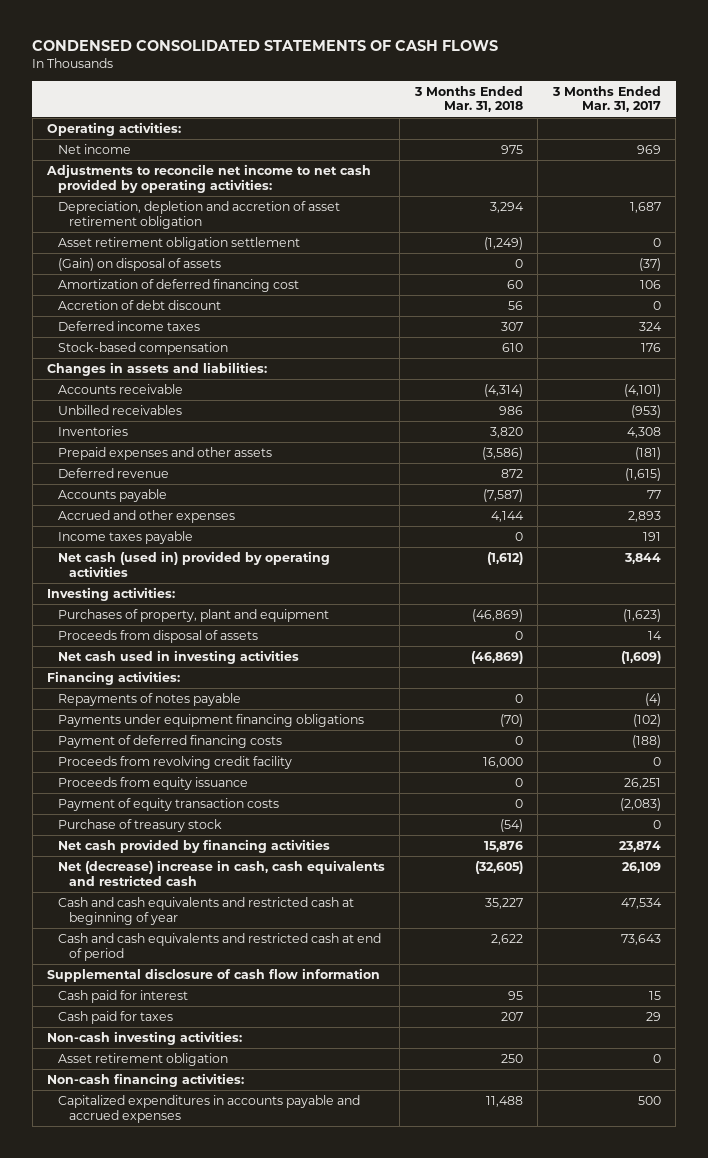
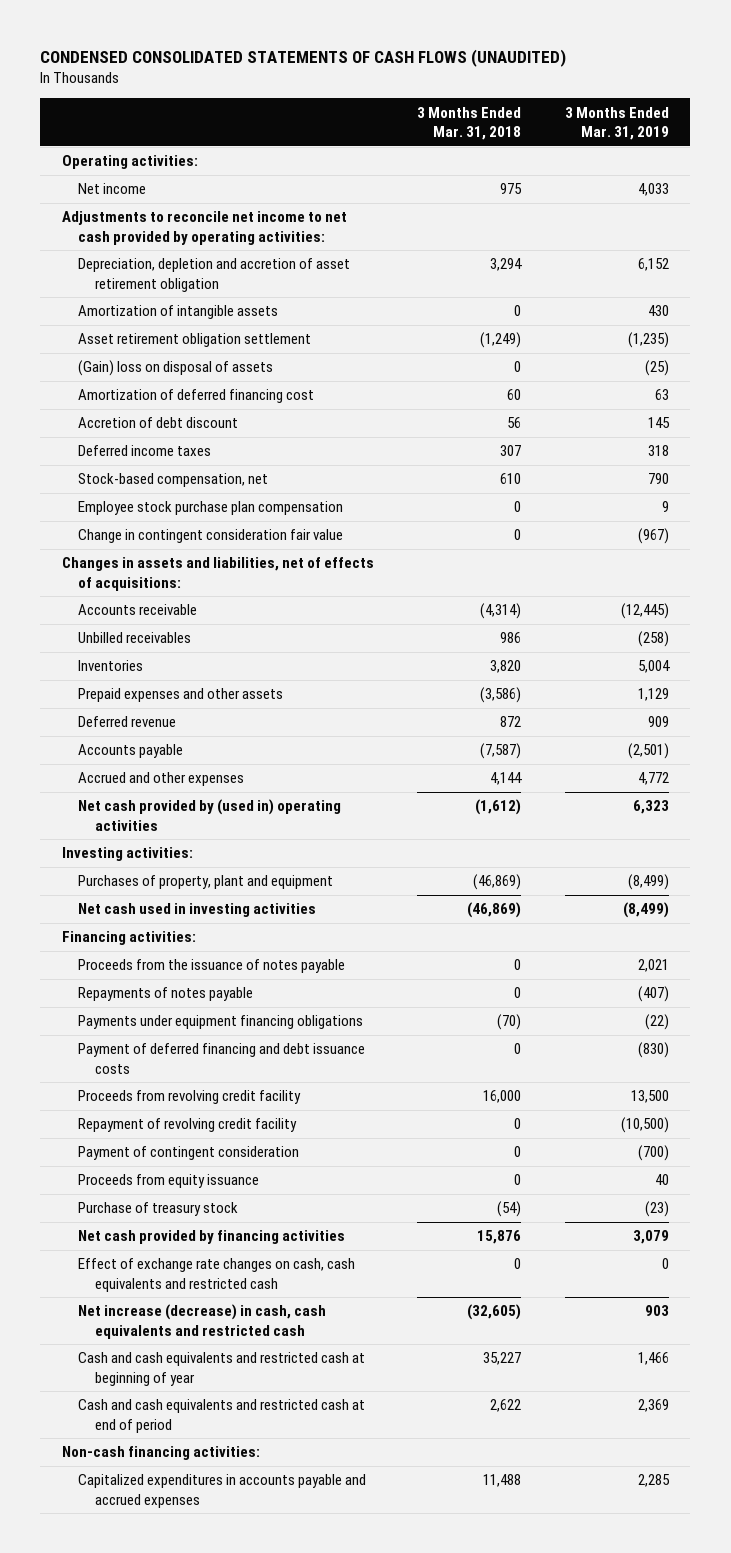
- CONDENSED CONSOLIDATED STATEMENTS OF CASH FLOWS
+ CONDENSED CONSOLIDATED STATEMENTS OF CASH FLOWS (UNAUDITED)
- | 3 Months Ended Mar. 31, 2018 | 3 Months Ended Mar. 31, 2017
+ | 3 Months Ended Mar. 31, 2018 | 3 Months Ended Mar. 31, 2019
+ Amortization of intangible assets | 0 | 430
- (Gain) on disposal of assets | 0 | (37)
+ (Gain) loss on disposal of assets | 0 | (25)
- Stock-based compensation | 610 | 176
- Changes in assets and liabilities:
+ Stock-based compensation, net | 610 | 790
+ Employee stock purchase plan compensation | 0 | 9
+ Change in contingent consideration fair value | 0 | (967)
+ Changes in assets and liabilities, net of effects of acquisitions:
- Income taxes payable | 0 | 191
- Net cash (used in) provided by operating activities | (1,612) | 3,844
+ Net cash provided by (used in) operating activities | (1,612) | 6,323
- Proceeds from disposal of assets | 0 | 14
+ Proceeds from the issuance of notes payable | 0 | 2,021
- Payment of deferred financing costs | 0 | (188)
+ Payment of deferred financing and debt issuance costs | 0 | (830)
+ Repayment of revolving credit facility | 0 | (10,500)
+ Payment of contingent consideration | 0 | (700)
- Payment of equity transaction costs | 0 | (2,083)
- Net (decrease) increase in cash, cash equivalents and restricted cash | (32,605) | 26,109
+ Effect of exchange rate changes on cash, cash equivalents and restricted cash | 0 | 0
+ Net increase (decrease) in cash, cash equivalents and restricted cash | (32,605) | 903
- Supplemental disclosure of cash flow information
- Cash paid for interest | 95 | 15
- Cash paid for taxes | 207 | 29
- Non-cash investing activities:
- Asset retirement obligation | 250 | 0

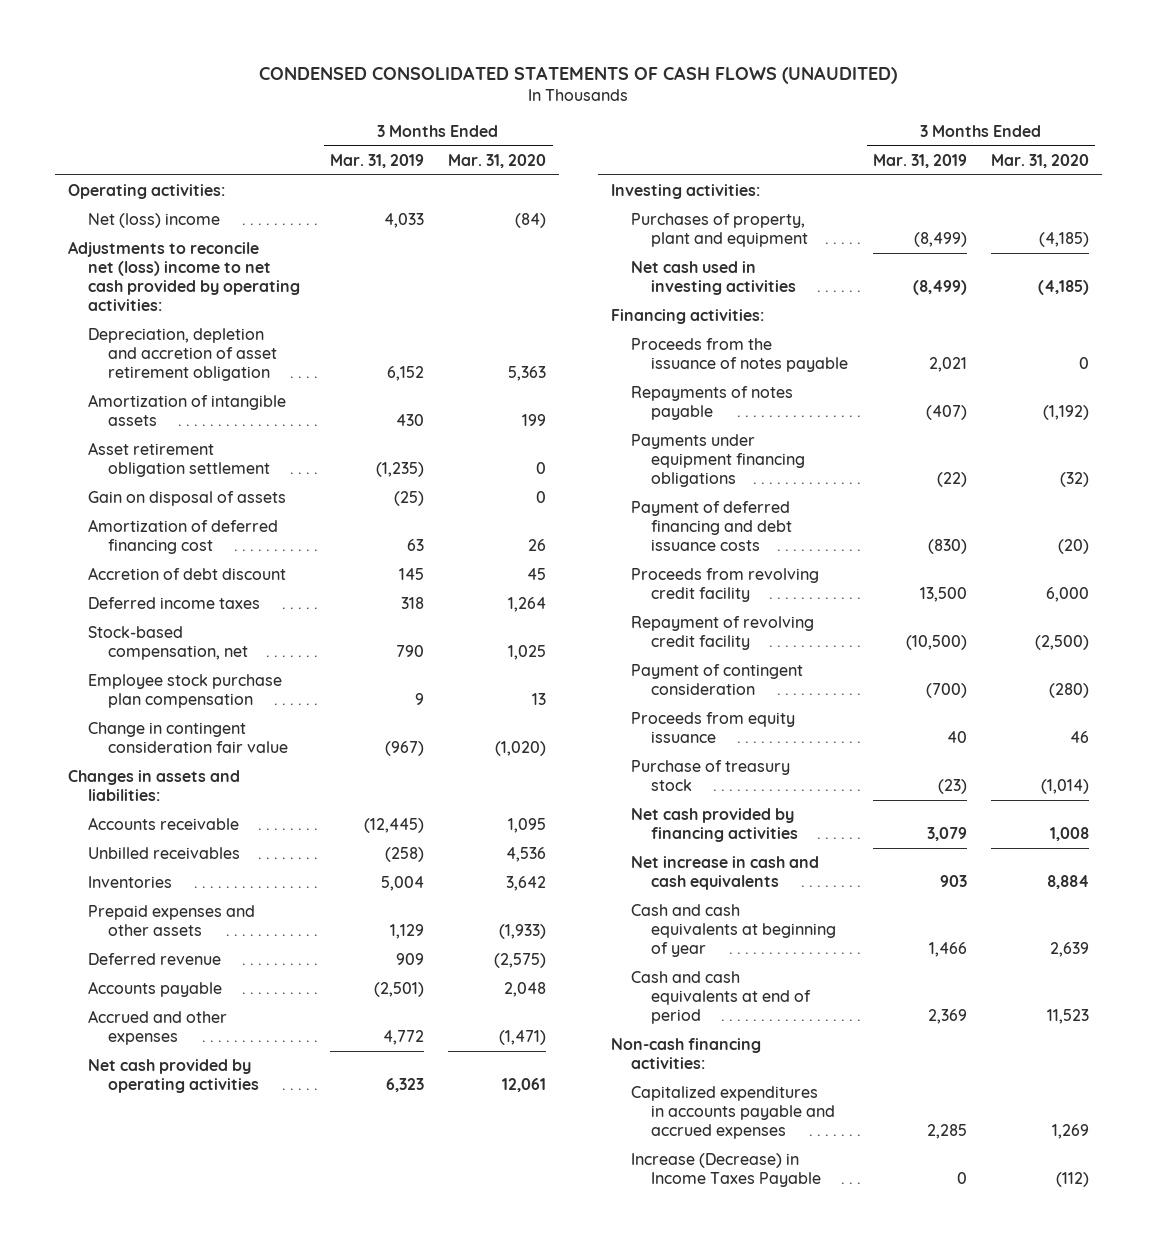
- | 3 Months Ended Mar. 31, 2018 | 3 Months Ended Mar. 31, 2019
+ | 3 Months Ended Mar. 31, 2019 | 3 Months Ended Mar. 31, 2020
- Net income | 975 | 4,033
- Adjustments to reconcile net income to net cash provided by operating activities:
+ Net (loss) income | 4,033 | (84)
+ Adjustments to reconcile net (loss) income to net cash provided by operating activities:
- (Gain) loss on disposal of assets | 0 | (25)
+ Gain on disposal of assets | (25) | 0
- Changes in assets and liabilities, net of effects of acquisitions:
+ Changes in assets and liabilities:
- Net cash provided by (used in) operating activities | (1,612) | 6,323
+ Net cash provided by operating activities | 6,323 | 12,061
- Effect of exchange rate changes on cash, cash equivalents and restricted cash | 0 | 0
- Net increase (decrease) in cash, cash equivalents and restricted cash | (32,605) | 903
- Cash and cash equivalents and restricted cash at beginning of year | 35,227 | 1,466
- Cash and cash equivalents and restricted cash at end of period | 2,622 | 2,369
+ Net increase in cash and cash equivalents | 903 | 8,884
+ Cash and cash equivalents at beginning of year | 1,466 | 2,639
+ Cash and cash equivalents at end of period | 2,369 | 11,523
+ Increase (Decrease) in Income Taxes Payable | 0 | (112)

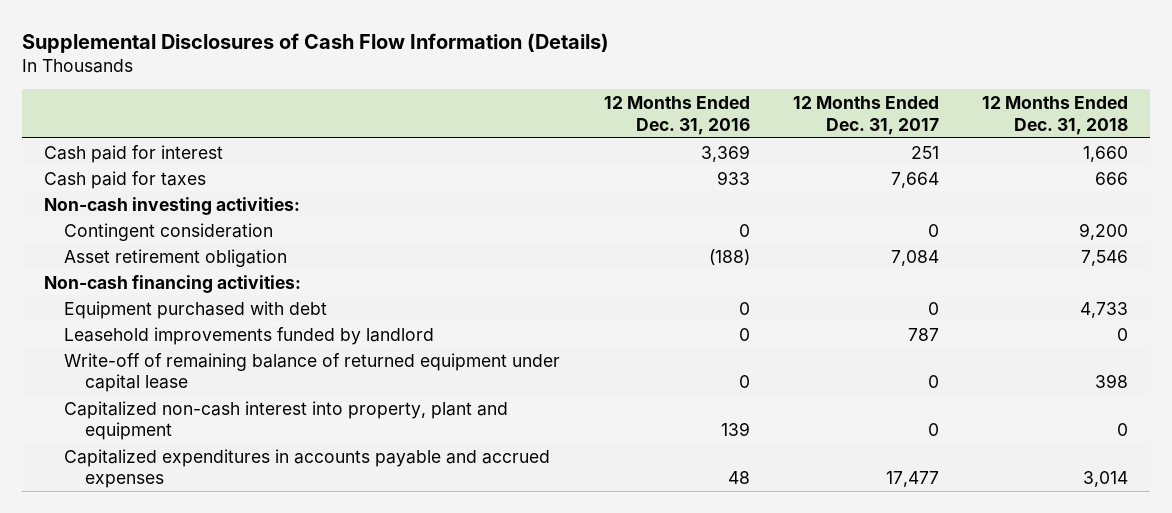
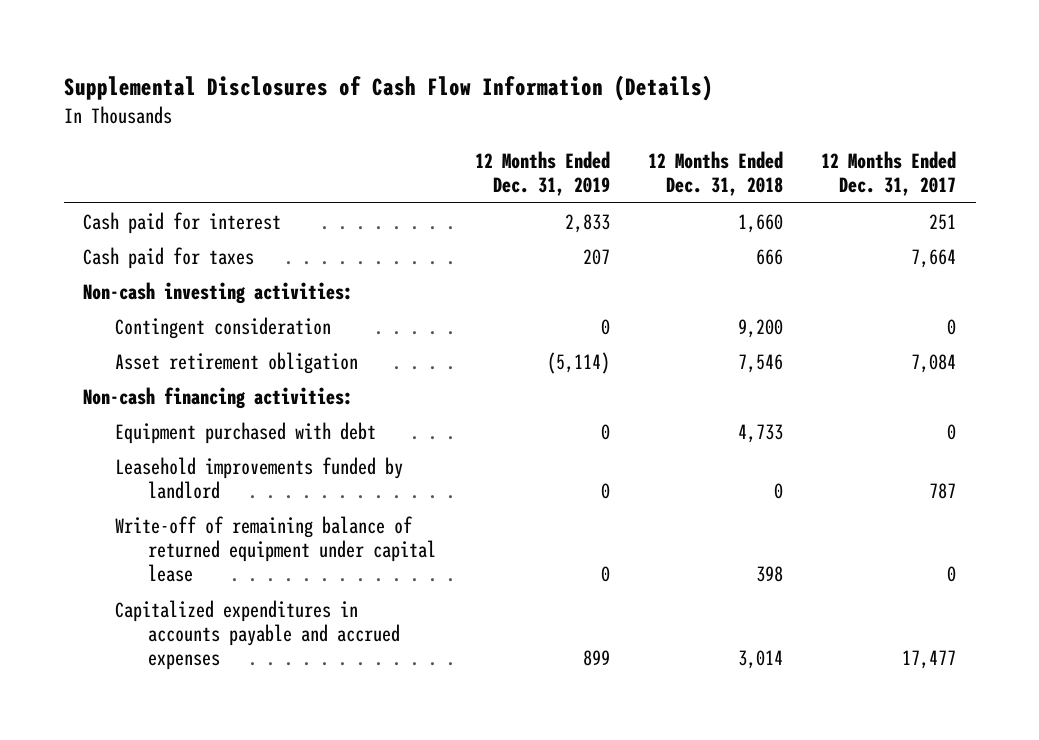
- | 12 Months Ended Dec. 31, 2016 | 12 Months Ended Dec. 31, 2017 | 12 Months Ended Dec. 31, 2018
+ | 12 Months Ended Dec. 31, 2019 | 12 Months Ended Dec. 31, 2018 | 12 Months Ended Dec. 31, 2017
- Capitalized non-cash interest into property, plant and equipment | 139 | 0 | 0

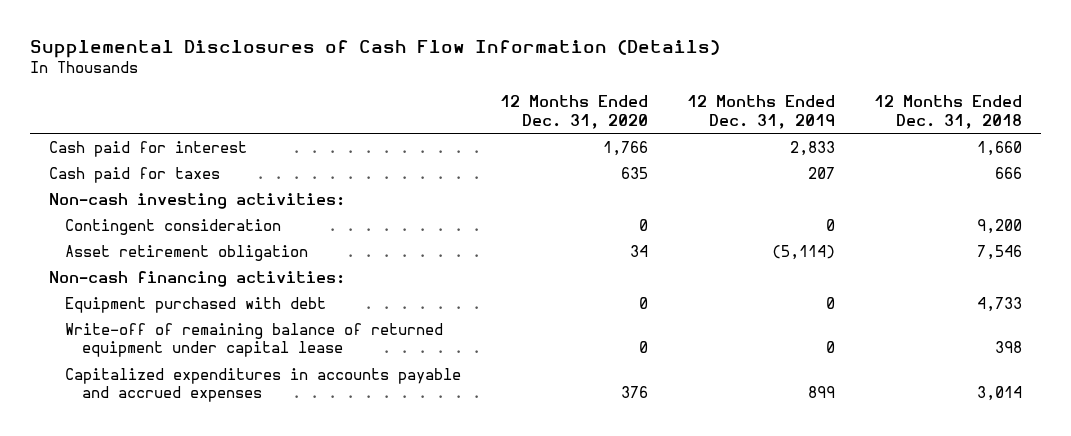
- | 12 Months Ended Dec. 31, 2019 | 12 Months Ended Dec. 31, 2018 | 12 Months Ended Dec. 31, 2017
+ | 12 Months Ended Dec. 31, 2020 | 12 Months Ended Dec. 31, 2019 | 12 Months Ended Dec. 31, 2018
- Leasehold improvements funded by landlord | 0 | 0 | 787

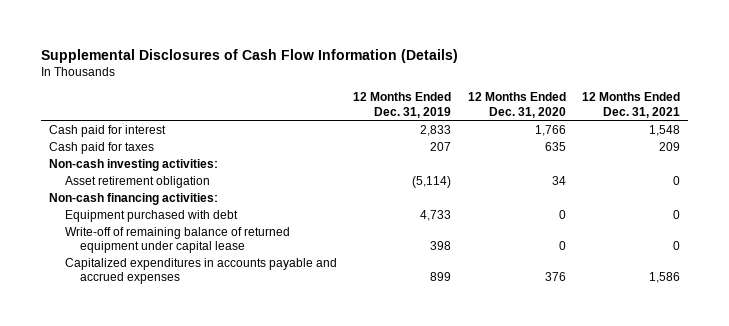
- | 12 Months Ended Dec. 31, 2020 | 12 Months Ended Dec. 31, 2019 | 12 Months Ended Dec. 31, 2018
+ | 12 Months Ended Dec. 31, 2019 | 12 Months Ended Dec. 31, 2020 | 12 Months Ended Dec. 31, 2021
- Contingent consideration | 0 | 0 | 9,200
- Equipment purchased with debt | 0 | 0 | 4,733
- Write-off of remaining balance of returned equipment under capital lease | 0 | 0 | 398
+ Equipment purchased with debt | 4,733 | 0 | 0
+ Write-off of remaining balance of returned equipment under capital lease | 398 | 0 | 0

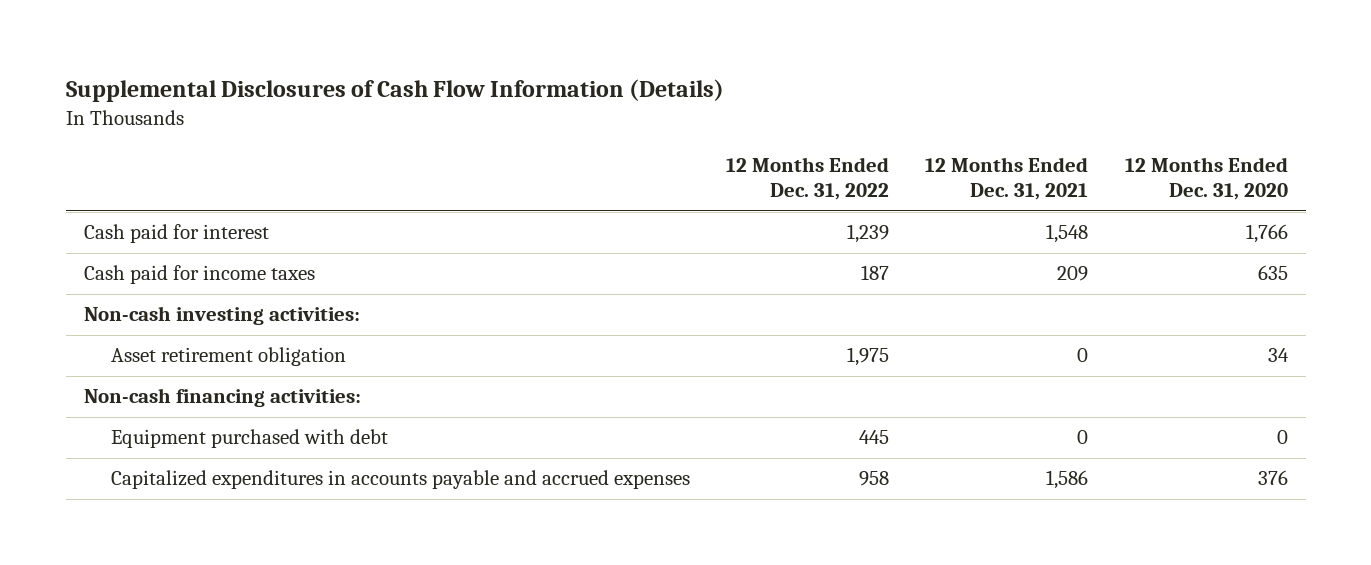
- | 12 Months Ended Dec. 31, 2019 | 12 Months Ended Dec. 31, 2020 | 12 Months Ended Dec. 31, 2021
+ | 12 Months Ended Dec. 31, 2022 | 12 Months Ended Dec. 31, 2021 | 12 Months Ended Dec. 31, 2020
- Cash paid for taxes | 207 | 635 | 209
+ Cash paid for income taxes | 187 | 209 | 635
- Write-off of remaining balance of returned equipment under capital lease | 398 | 0 | 0

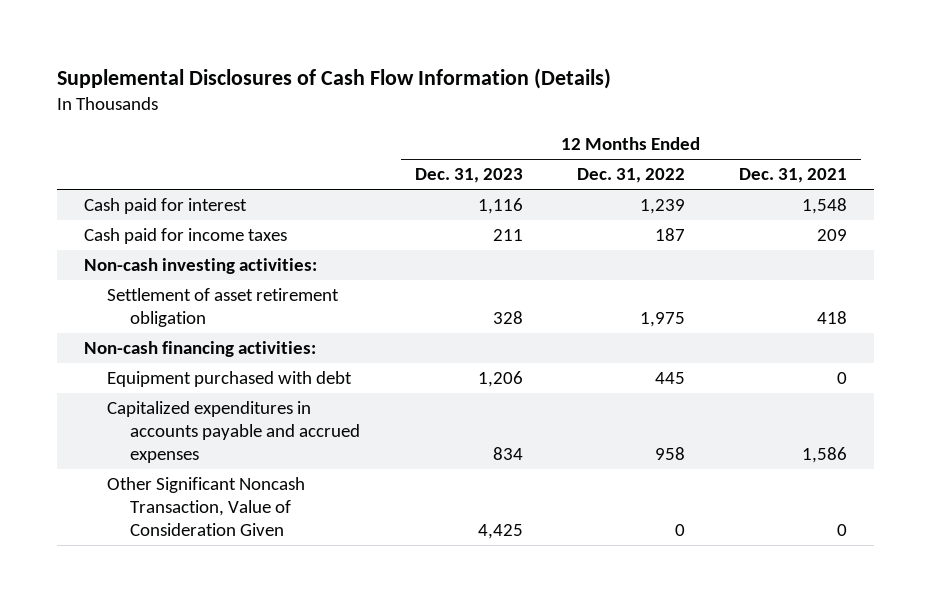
- | 12 Months Ended Dec. 31, 2022 | 12 Months Ended Dec. 31, 2021 | 12 Months Ended Dec. 31, 2020
+ | 12 Months Ended Dec. 31, 2023 | 12 Months Ended Dec. 31, 2022 | 12 Months Ended Dec. 31, 2021
- Asset retirement obligation | 1,975 | 0 | 34
+ Settlement of asset retirement obligation | 328 | 1,975 | 418
+ Other Significant Noncash Transaction, Value of Consideration Given | 4,425 | 0 | 0

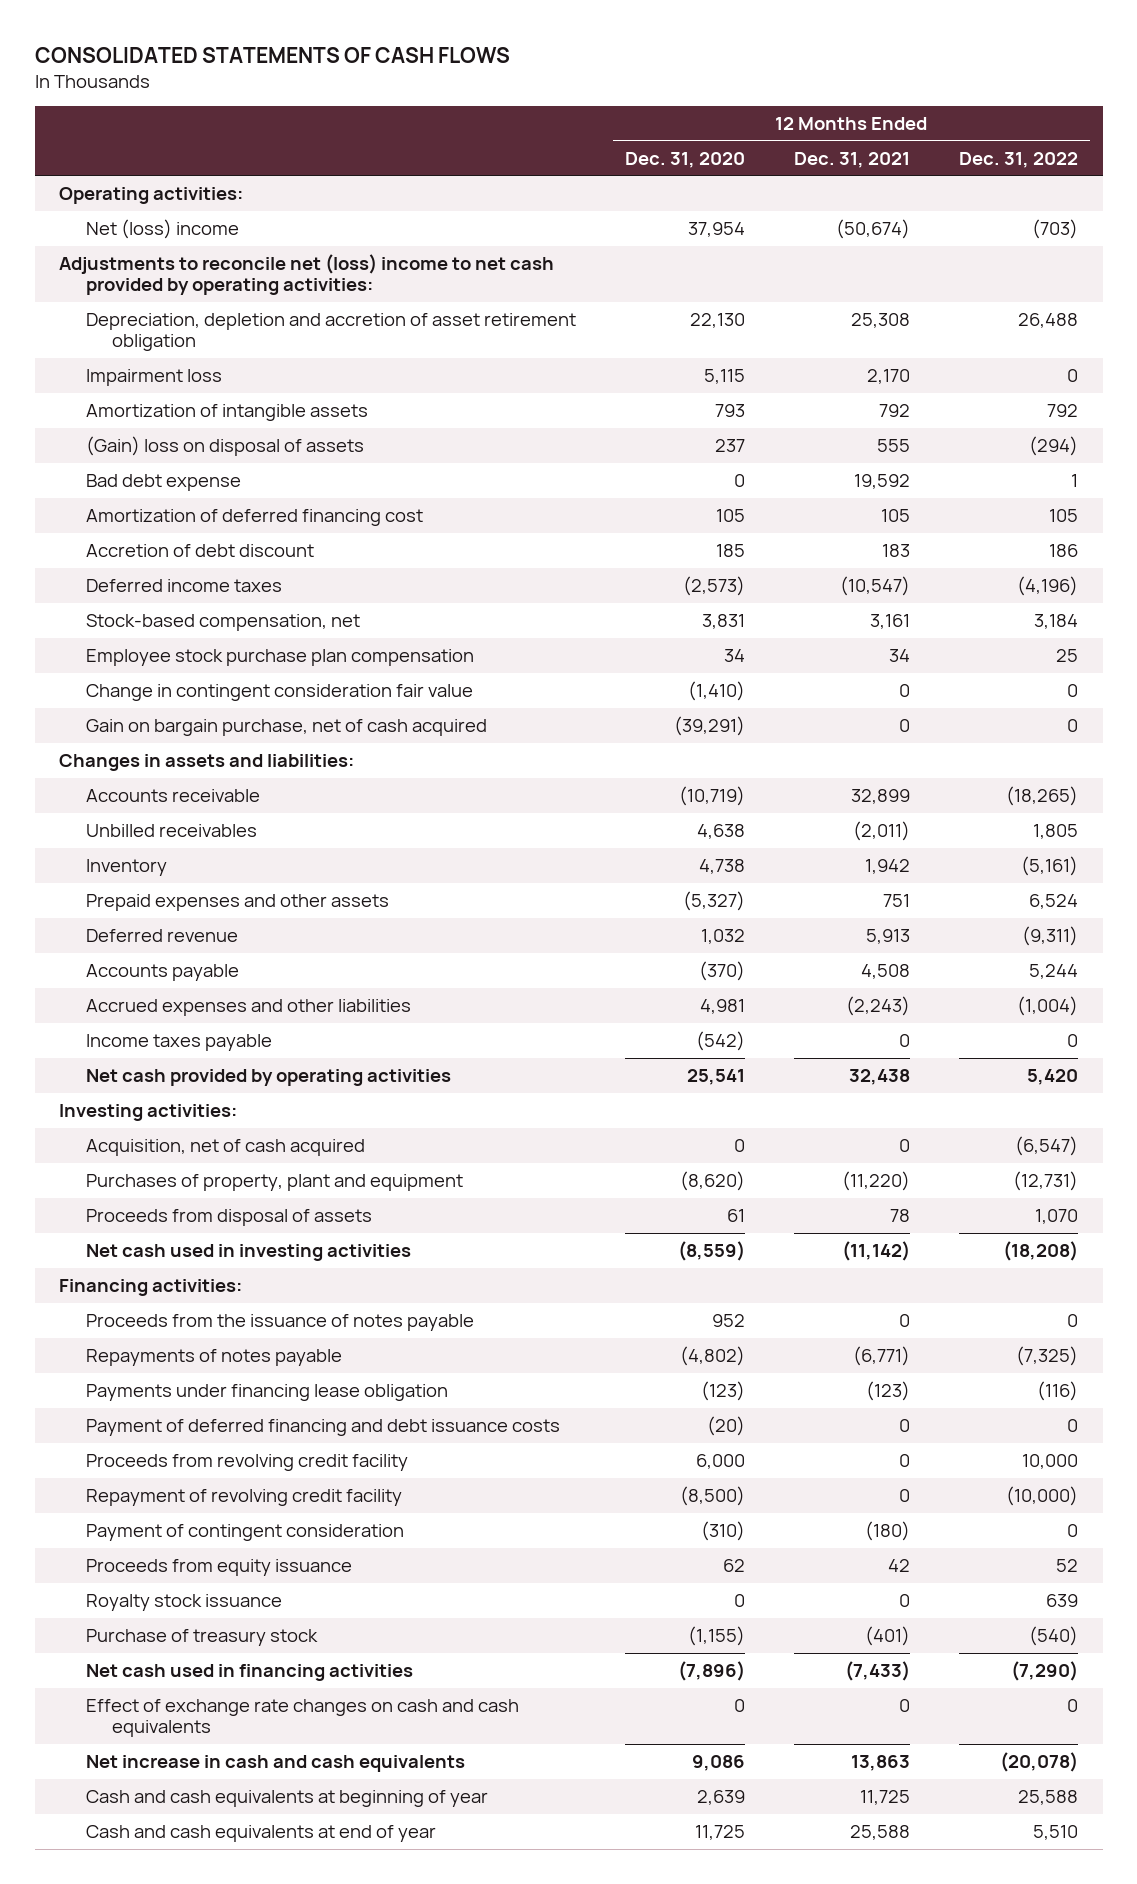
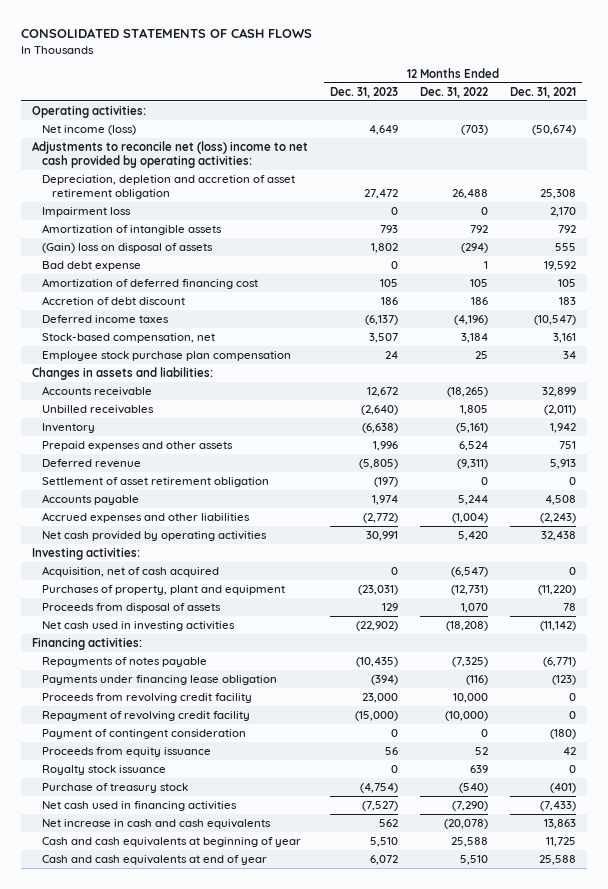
- | 12 Months Ended Dec. 31, 2020 | 12 Months Ended Dec. 31, 2021 | 12 Months Ended Dec. 31, 2022
+ | 12 Months Ended Dec. 31, 2023 | 12 Months Ended Dec. 31, 2022 | 12 Months Ended Dec. 31, 2021
- Net (loss) income | 37,954 | (50,674) | (703)
+ Net income (loss) | 4,649 | (703) | (50,674)
- Change in contingent consideration fair value | (1,410) | 0 | 0
- Gain on bargain purchase, net of cash acquired | (39,291) | 0 | 0
+ Settlement of asset retirement obligation | (197) | 0 | 0
- Income taxes payable | (542) | 0 | 0
- Proceeds from the issuance of notes payable | 952 | 0 | 0
- Payment of deferred financing and debt issuance costs | (20) | 0 | 0
- Effect of exchange rate changes on cash and cash equivalents | 0 | 0 | 0

